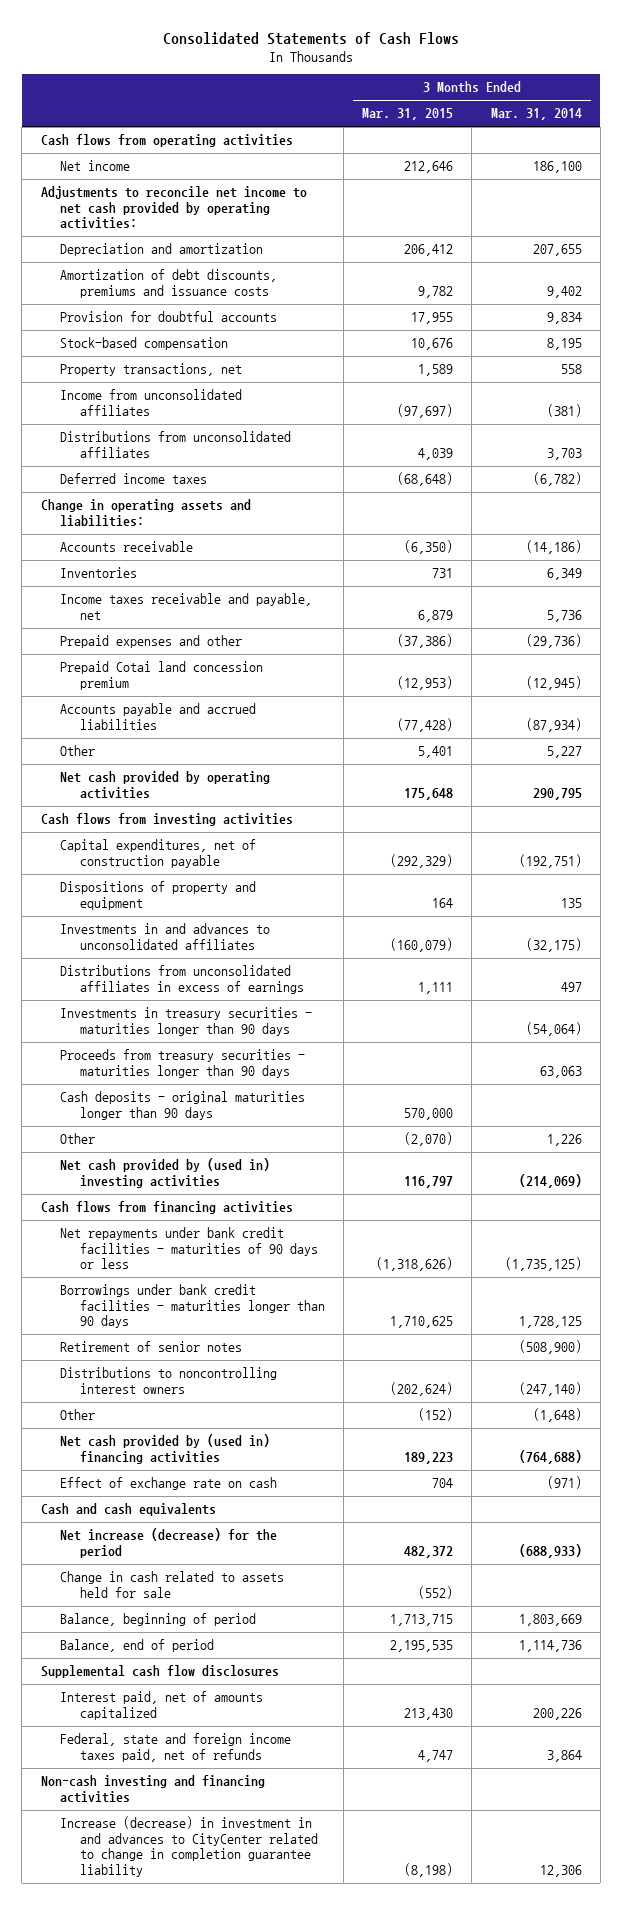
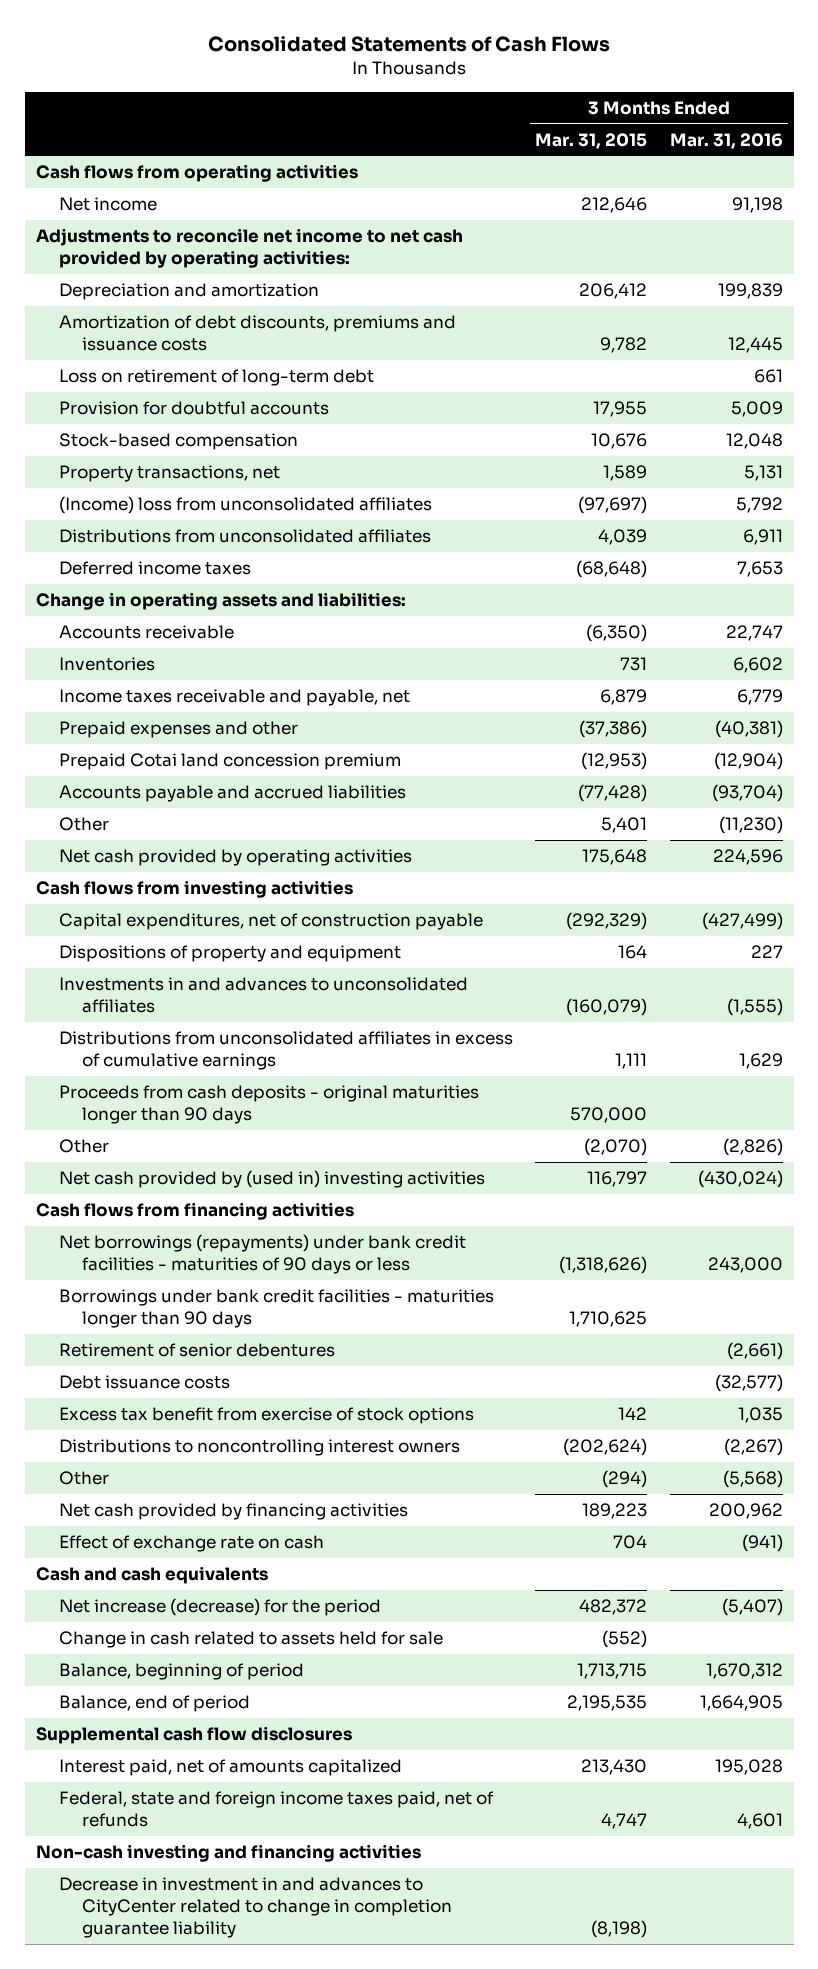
- | 3 Months Ended Mar. 31, 2015 | 3 Months Ended Mar. 31, 2014
+ | 3 Months Ended Mar. 31, 2015 | 3 Months Ended Mar. 31, 2016
+ Loss on retirement of long-term debt | | 661
- Income from unconsolidated affiliates | (97,697) | (381)
+ (Income) loss from unconsolidated affiliates | (97,697) | 5,792
- Distributions from unconsolidated affiliates in excess of earnings | 1,111 | 497
- Investments in treasury securities - maturities longer than 90 days | | (54,064)
- Proceeds from treasury securities - maturities longer than 90 days | | 63,063
- Cash deposits - original maturities longer than 90 days | 570,000 |
+ Distributions from unconsolidated affiliates in excess of cumulative earnings | 1,111 | 1,629
+ Proceeds from cash deposits - original maturities longer than 90 days | 570,000 |
- Net repayments under bank credit facilities - maturities of 90 days or less | (1,318,626) | (1,735,125)
+ Net borrowings (repayments) under bank credit facilities - maturities of 90 days or less | (1,318,626) | 243,000
- Retirement of senior notes | | (508,900)
+ Retirement of senior debentures | | (2,661)
+ Debt issuance costs | | (32,577)
+ Excess tax benefit from exercise of stock options | 142 | 1,035
- Other | (152) | (1,648)
- Net cash provided by (used in) financing activities | 189,223 | (764,688)
+ Other | (294) | (5,568)
+ Net cash provided by financing activities | 189,223 | 200,962
- Increase (decrease) in investment in and advances to CityCenter related to change in completion guarantee liability | (8,198) | 12,306
+ Decrease in investment in and advances to CityCenter related to change in completion guarantee liability | (8,198) |

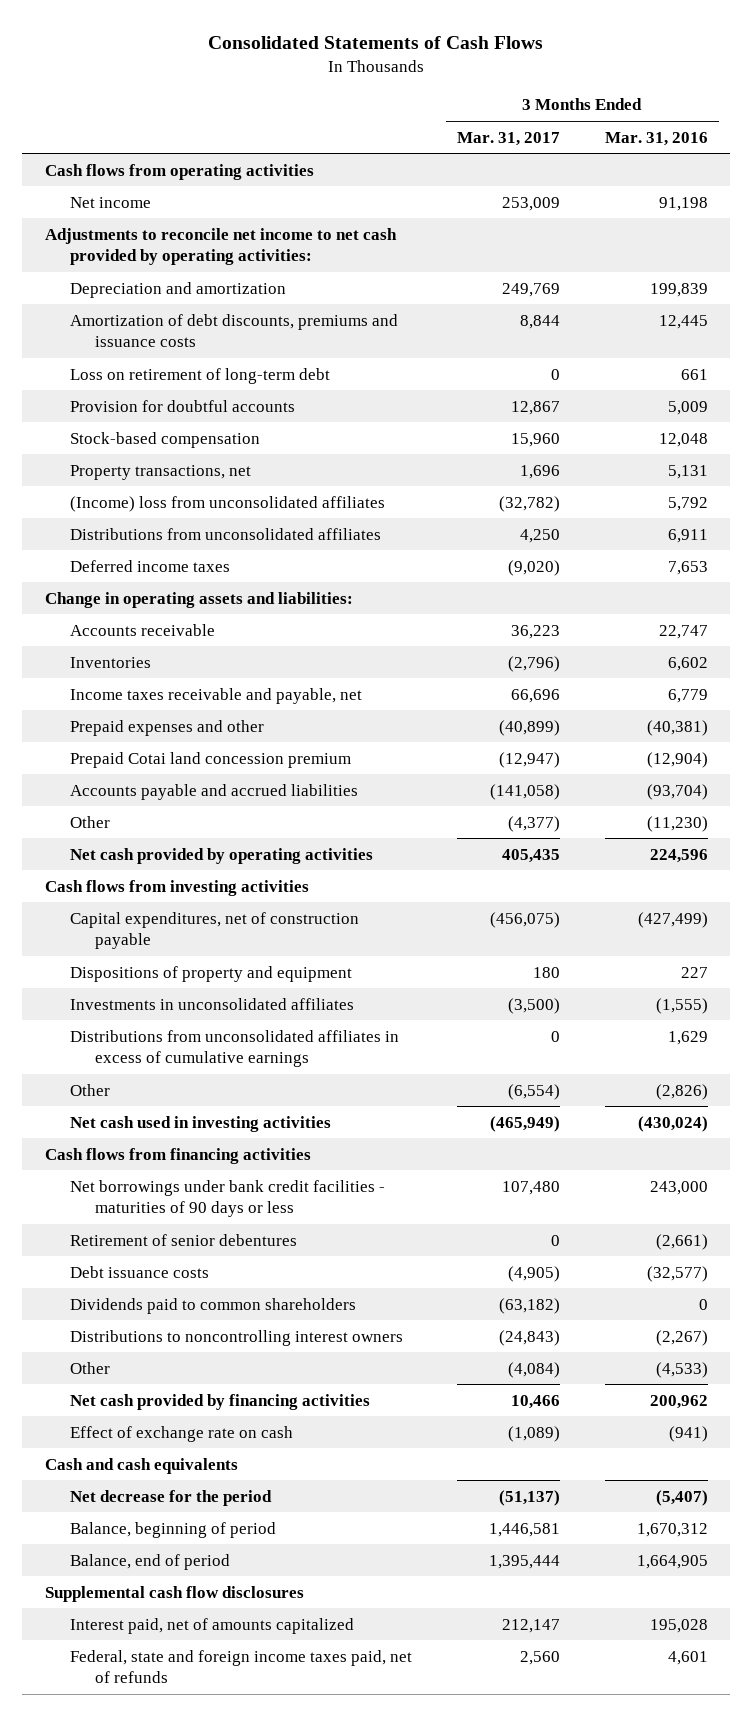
- | 3 Months Ended Mar. 31, 2015 | 3 Months Ended Mar. 31, 2016
+ | 3 Months Ended Mar. 31, 2017 | 3 Months Ended Mar. 31, 2016
- Investments in and advances to unconsolidated affiliates | (160,079) | (1,555)
+ Investments in unconsolidated affiliates | (3,500) | (1,555)
- Proceeds from cash deposits - original maturities longer than 90 days | 570,000 |
- Net cash provided by (used in) investing activities | 116,797 | (430,024)
+ Net cash used in investing activities | (465,949) | (430,024)
- Net borrowings (repayments) under bank credit facilities - maturities of 90 days or less | (1,318,626) | 243,000
- Borrowings under bank credit facilities - maturities longer than 90 days | 1,710,625 |
+ Net borrowings under bank credit facilities - maturities of 90 days or less | 107,480 | 243,000
- Excess tax benefit from exercise of stock options | 142 | 1,035
+ Dividends paid to common shareholders | (63,182) | 0
- Other | (294) | (5,568)
+ Other | (4,084) | (4,533)
- Net increase (decrease) for the period | 482,372 | (5,407)
- Change in cash related to assets held for sale | (552) |
+ Net decrease for the period | (51,137) | (5,407)
- Non-cash investing and financing activities
- Decrease in investment in and advances to CityCenter related to change in completion guarantee liability | (8,198) |

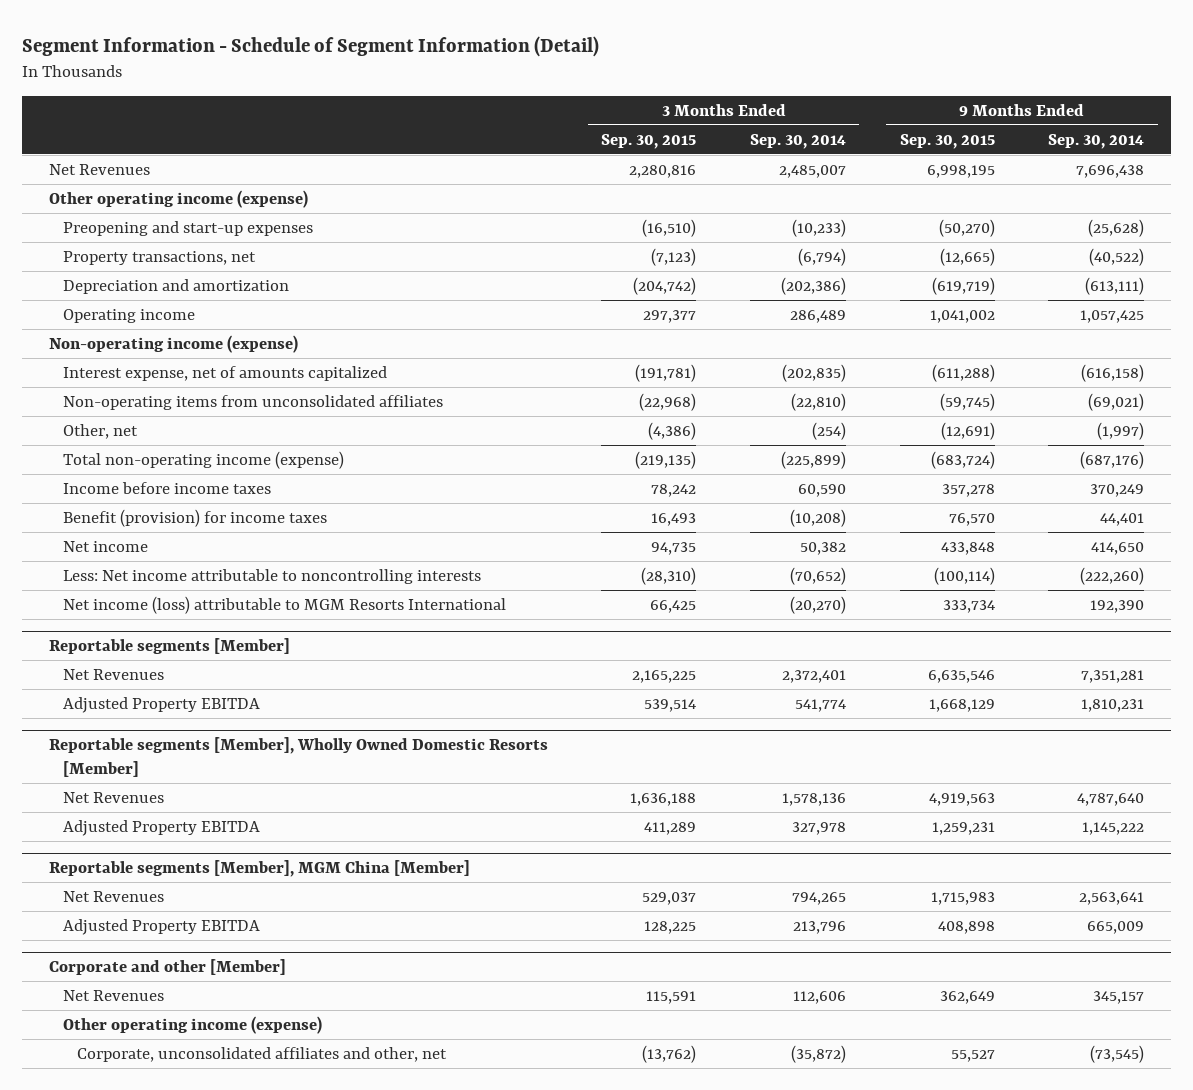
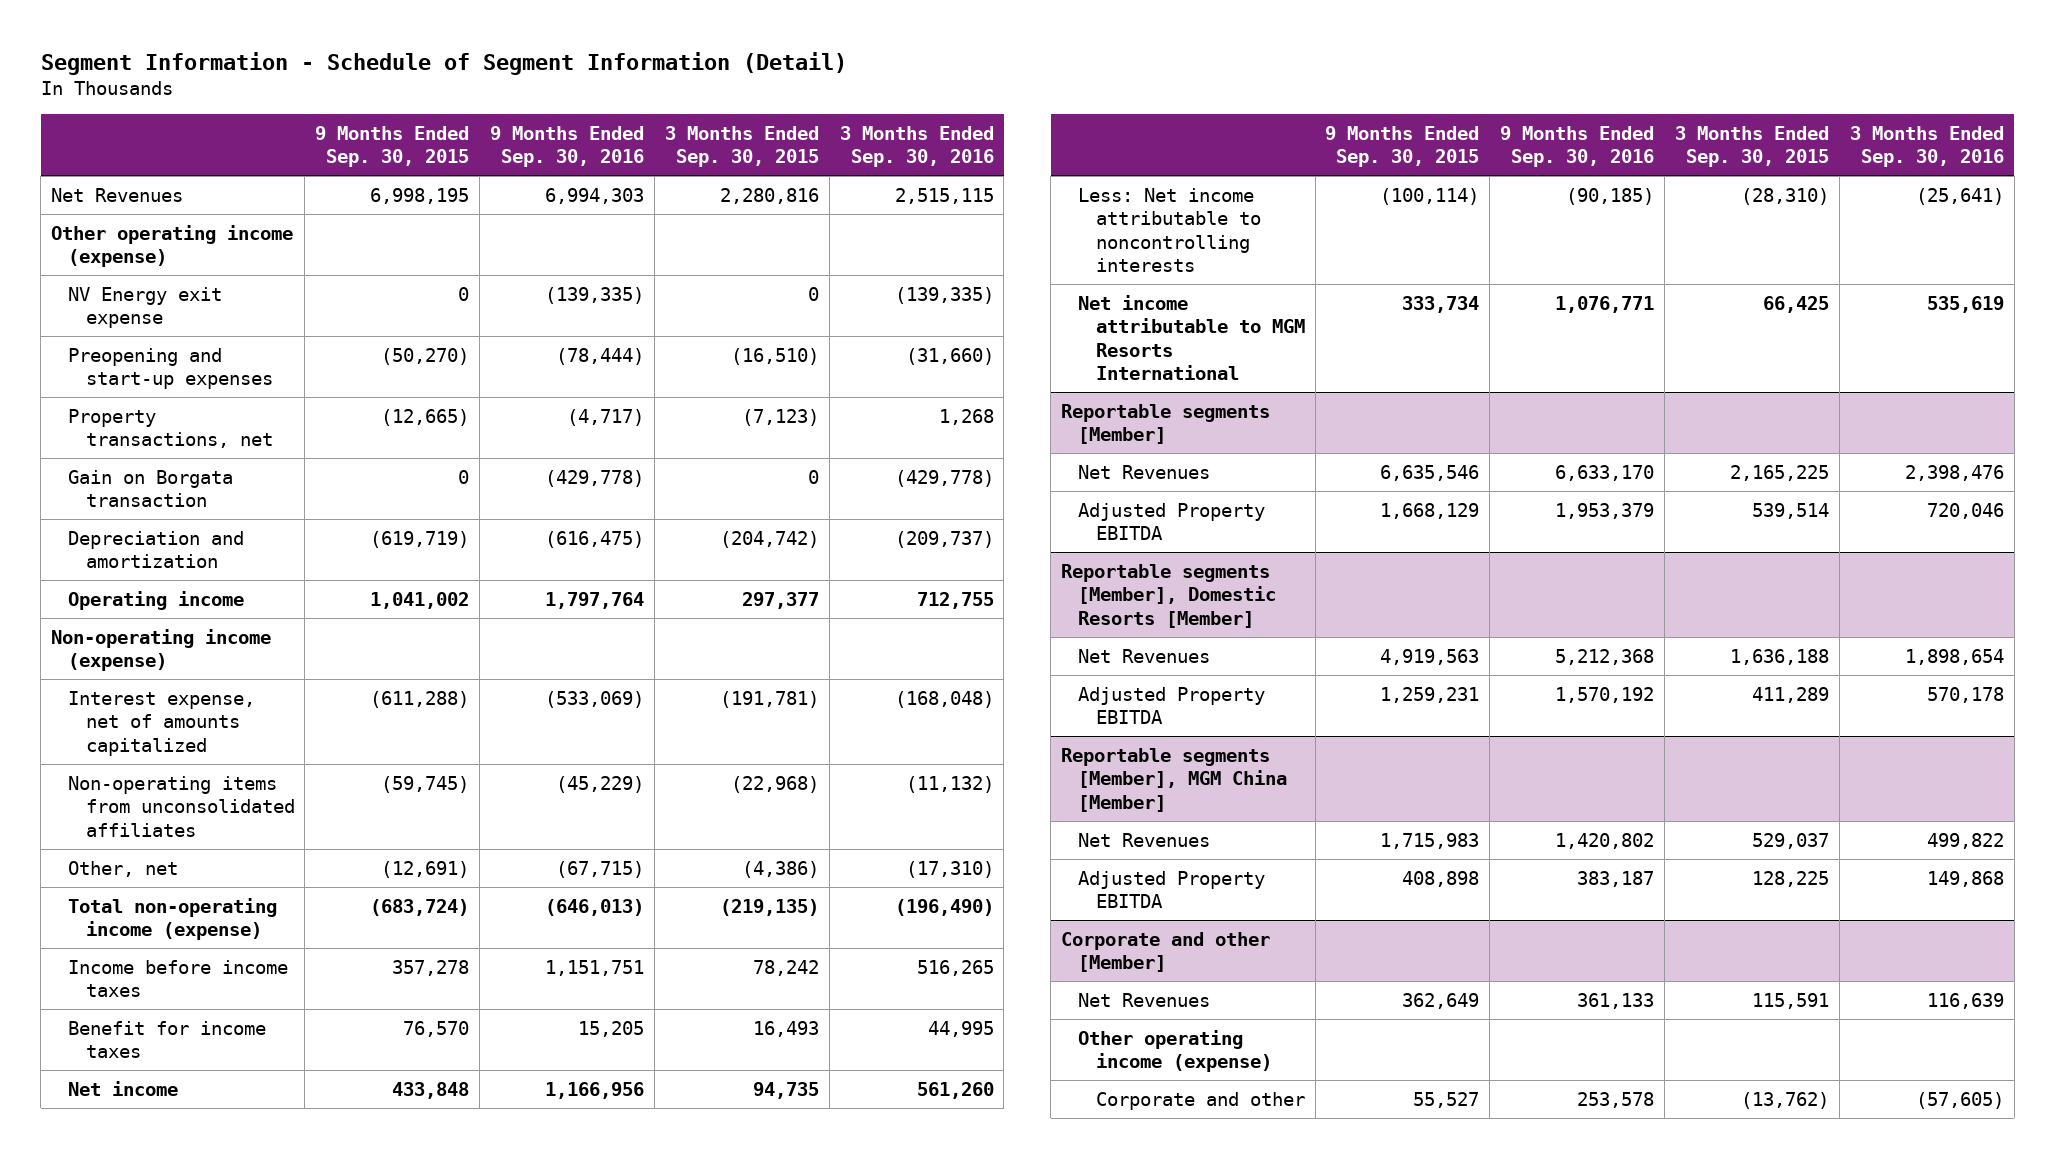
- | 3 Months Ended Sep. 30, 2015 | 3 Months Ended Sep. 30, 2014 | 9 Months Ended Sep. 30, 2015 | 9 Months Ended Sep. 30, 2014
+ | 9 Months Ended Sep. 30, 2015 | 9 Months Ended Sep. 30, 2016 | 3 Months Ended Sep. 30, 2015 | 3 Months Ended Sep. 30, 2016
+ NV Energy exit expense | 0 | (139,335) | 0 | (139,335)
+ Gain on Borgata transaction | 0 | (429,778) | 0 | (429,778)
- Benefit (provision) for income taxes | 16,493 | (10,208) | 76,570 | 44,401
+ Benefit for income taxes | 76,570 | 15,205 | 16,493 | 44,995
- Net income (loss) attributable to MGM Resorts International | 66,425 | (20,270) | 333,734 | 192,390
+ Net income attributable to MGM Resorts International | 333,734 | 1,076,771 | 66,425 | 535,619
- Reportable segments [Member], Wholly Owned Domestic Resorts [Member]
+ Reportable segments [Member], Domestic Resorts [Member]
@ Corporate and other [Member]
- Corporate, unconsolidated affiliates and other, net | (13,762) | (35,872) | 55,527 | (73,545)
+ Corporate and other | 55,527 | 253,578 | (13,762) | (57,605)

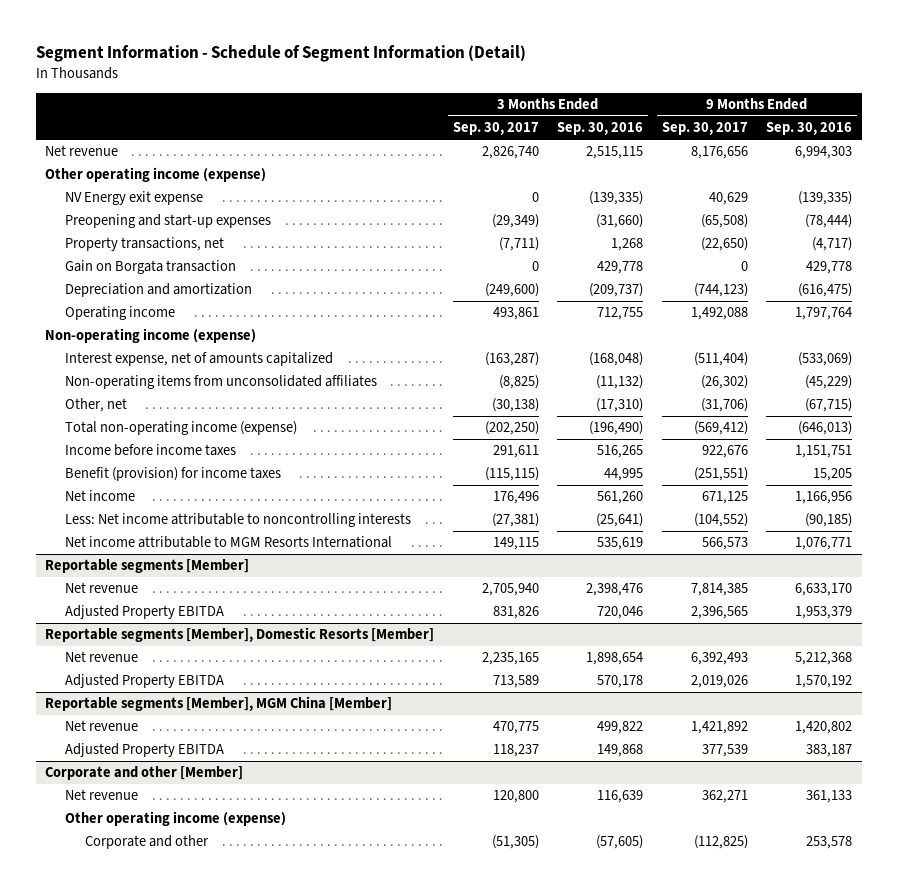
- | 9 Months Ended Sep. 30, 2015 | 9 Months Ended Sep. 30, 2016 | 3 Months Ended Sep. 30, 2015 | 3 Months Ended Sep. 30, 2016
+ | 3 Months Ended Sep. 30, 2017 | 3 Months Ended Sep. 30, 2016 | 9 Months Ended Sep. 30, 2017 | 9 Months Ended Sep. 30, 2016
- Net Revenues | 6,998,195 | 6,994,303 | 2,280,816 | 2,515,115
+ Net revenue | 2,826,740 | 2,515,115 | 8,176,656 | 6,994,303
- Gain on Borgata transaction | 0 | (429,778) | 0 | (429,778)
+ Gain on Borgata transaction | 0 | 429,778 | 0 | 429,778
- Benefit for income taxes | 76,570 | 15,205 | 16,493 | 44,995
+ Benefit (provision) for income taxes | (115,115) | 44,995 | (251,551) | 15,205
@ Reportable segments [Member]
- Net Revenues | 6,635,546 | 6,633,170 | 2,165,225 | 2,398,476
+ Net revenue | 2,705,940 | 2,398,476 | 7,814,385 | 6,633,170
@ Reportable segments [Member], Domestic Resorts [Member]
- Net Revenues | 4,919,563 | 5,212,368 | 1,636,188 | 1,898,654
+ Net revenue | 2,235,165 | 1,898,654 | 6,392,493 | 5,212,368
@ Reportable segments [Member], MGM China [Member]
- Net Revenues | 1,715,983 | 1,420,802 | 529,037 | 499,822
+ Net revenue | 470,775 | 499,822 | 1,421,892 | 1,420,802
@ Corporate and other [Member]
- Net Revenues | 362,649 | 361,133 | 115,591 | 116,639
+ Net revenue | 120,800 | 116,639 | 362,271 | 361,133

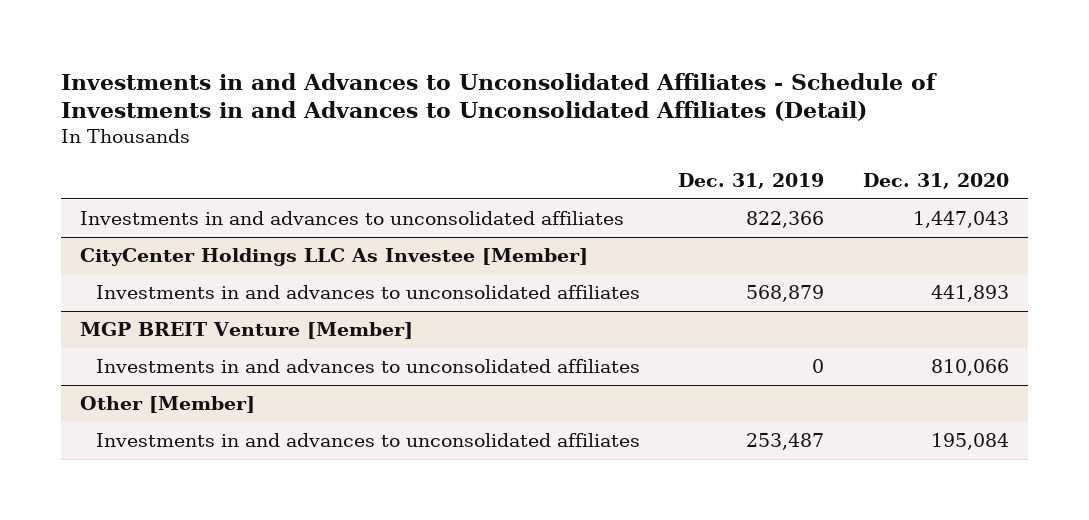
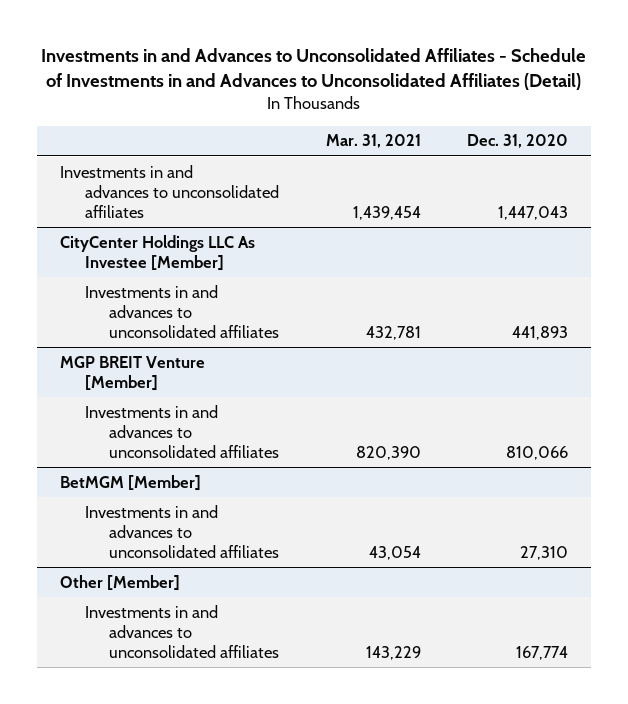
- | Dec. 31, 2019 | Dec. 31, 2020
+ | Mar. 31, 2021 | Dec. 31, 2020
+ BetMGM [Member]
+ Investments in and advances to unconsolidated affiliates | 43,054 | 27,310
@ Other [Member]
- Investments in and advances to unconsolidated affiliates | 253,487 | 195,084
+ Investments in and advances to unconsolidated affiliates | 143,229 | 167,774

